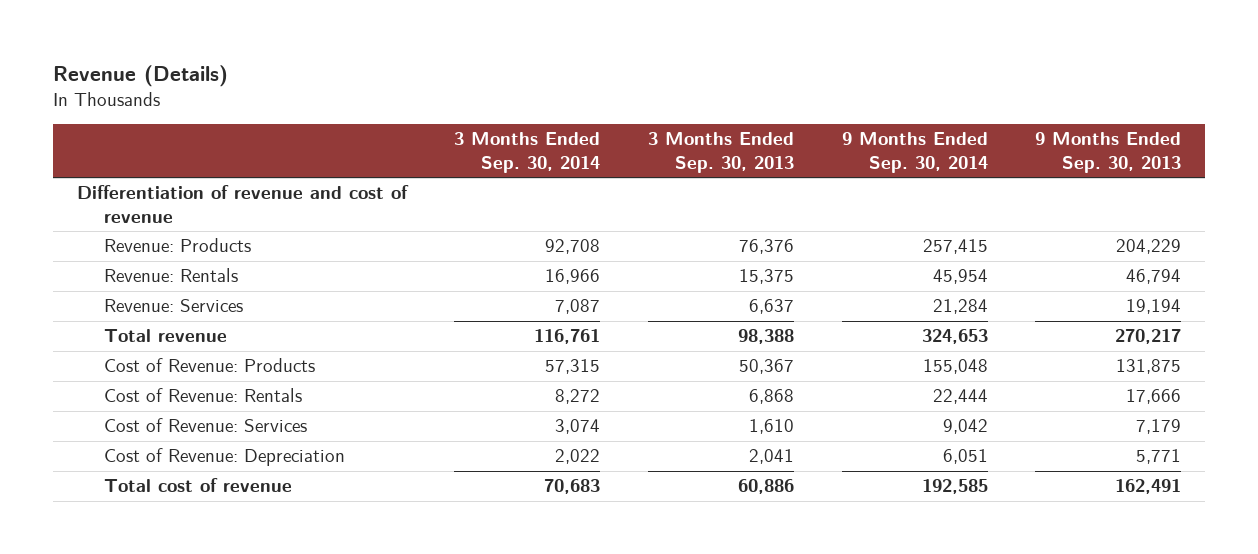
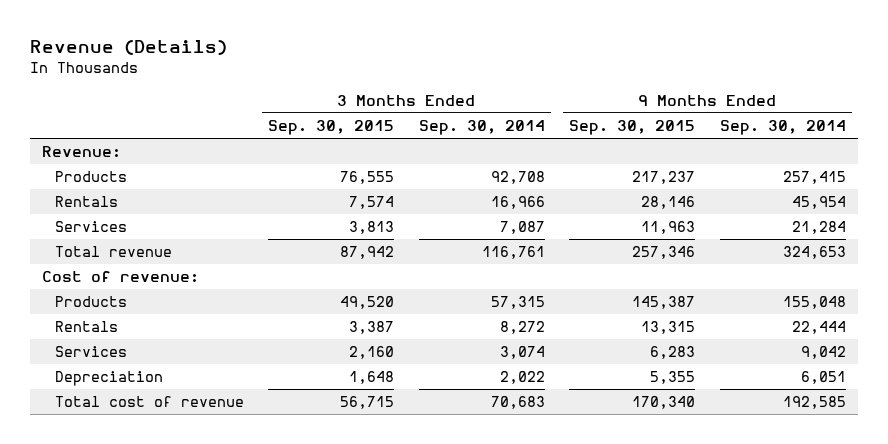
- | 3 Months Ended Sep. 30, 2014 | 3 Months Ended Sep. 30, 2013 | 9 Months Ended Sep. 30, 2014 | 9 Months Ended Sep. 30, 2013
+ | 3 Months Ended Sep. 30, 2015 | 3 Months Ended Sep. 30, 2014 | 9 Months Ended Sep. 30, 2015 | 9 Months Ended Sep. 30, 2014
- Differentiation of revenue and cost of revenue
- Revenue: Products | 92,708 | 76,376 | 257,415 | 204,229
- Revenue: Rentals | 16,966 | 15,375 | 45,954 | 46,794
- Revenue: Services | 7,087 | 6,637 | 21,284 | 19,194
+ Revenue:
+ Products | 76,555 | 92,708 | 217,237 | 257,415
+ Rentals | 7,574 | 16,966 | 28,146 | 45,954
+ Services | 3,813 | 7,087 | 11,963 | 21,284
- Cost of Revenue: Products | 57,315 | 50,367 | 155,048 | 131,875
- Cost of Revenue: Rentals | 8,272 | 6,868 | 22,444 | 17,666
- Cost of Revenue: Services | 3,074 | 1,610 | 9,042 | 7,179
- Cost of Revenue: Depreciation | 2,022 | 2,041 | 6,051 | 5,771
+ Cost of revenue:
+ Products | 49,520 | 57,315 | 145,387 | 155,048
+ Rentals | 3,387 | 8,272 | 13,315 | 22,444
+ Services | 2,160 | 3,074 | 6,283 | 9,042
+ Depreciation | 1,648 | 2,022 | 5,355 | 6,051

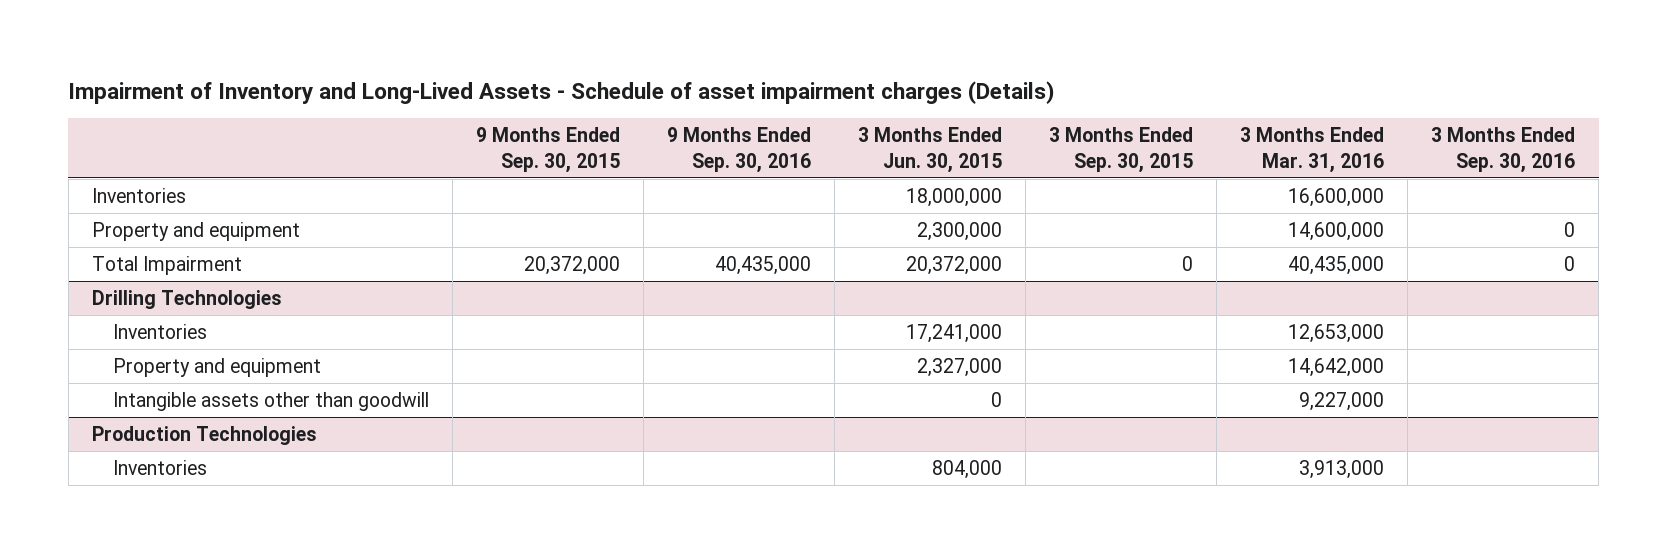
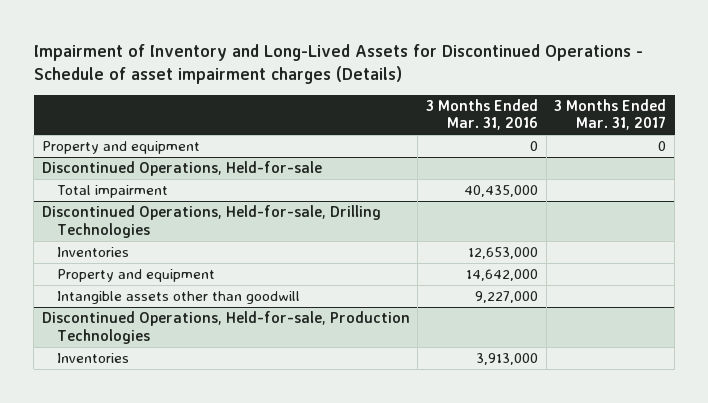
- Impairment of Inventory and Long-Lived Assets - Schedule of asset impairment charges (Details)
+ Impairment of Inventory and Long-Lived Assets for Discontinued Operations - Schedule of asset impairment charges (Details)
- | 9 Months Ended Sep. 30, 2015 | 9 Months Ended Sep. 30, 2016 | 3 Months Ended Jun. 30, 2015 | 3 Months Ended Sep. 30, 2015 | 3 Months Ended Mar. 31, 2016 | 3 Months Ended Sep. 30, 2016
+ | 3 Months Ended Mar. 31, 2016 | 3 Months Ended Mar. 31, 2017
- Inventories | | | 18,000,000 | | 16,600,000 |
- Property and equipment | | | 2,300,000 | | 14,600,000 | 0
- Total Impairment | 20,372,000 | 40,435,000 | 20,372,000 | 0 | 40,435,000 | 0
- Drilling Technologies
+ Property and equipment | 0 | 0
+ Discontinued Operations, Held-for-sale
+ Total impairment | 40,435,000 |
+ Discontinued Operations, Held-for-sale, Drilling Technologies
- Production Technologies
+ Discontinued Operations, Held-for-sale, Production Technologies

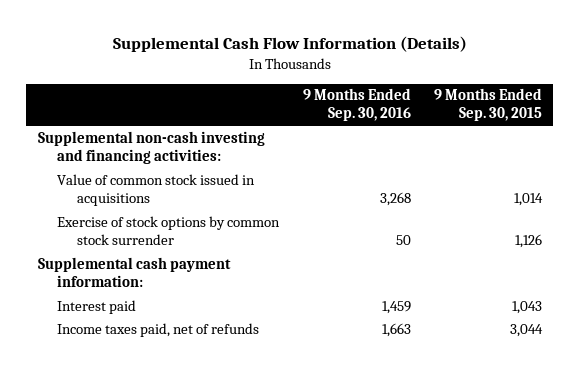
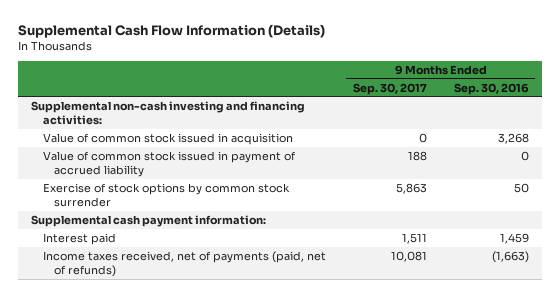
- | 9 Months Ended Sep. 30, 2016 | 9 Months Ended Sep. 30, 2015
+ | 9 Months Ended Sep. 30, 2017 | 9 Months Ended Sep. 30, 2016
- Value of common stock issued in acquisitions | 3,268 | 1,014
+ Value of common stock issued in acquisition | 0 | 3,268
+ Value of common stock issued in payment of accrued liability | 188 | 0
- Income taxes paid, net of refunds | 1,663 | 3,044
+ Income taxes received, net of payments (paid, net of refunds) | 10,081 | (1,663)

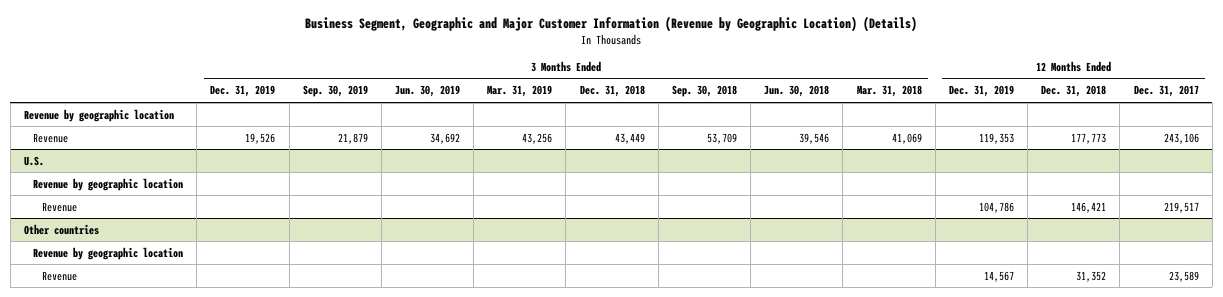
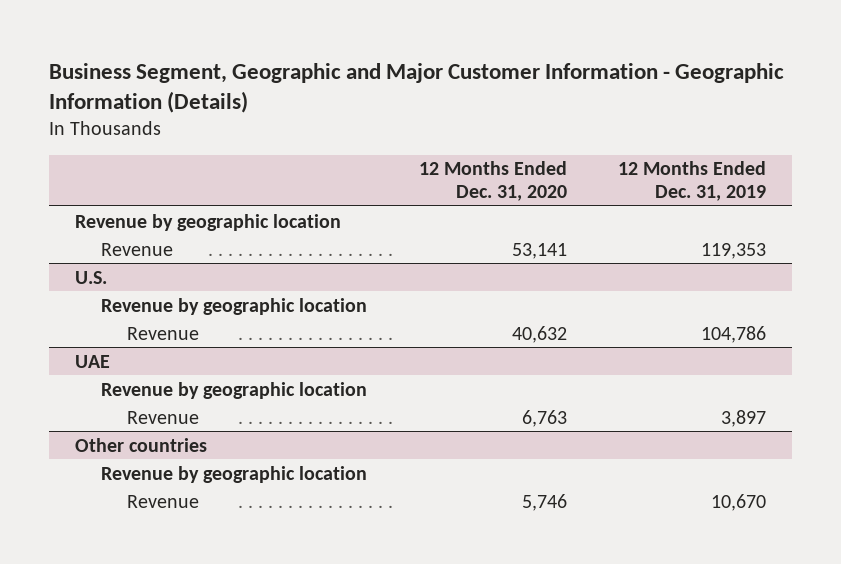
- Business Segment, Geographic and Major Customer Information (Revenue by Geographic Location) (Details)
+ Business Segment, Geographic and Major Customer Information - Geographic Information (Details)
- | 3 Months Ended Dec. 31, 2019 | 3 Months Ended Sep. 30, 2019 | 3 Months Ended Jun. 30, 2019 | 3 Months Ended Mar. 31, 2019 | 3 Months Ended Dec. 31, 2018 | 3 Months Ended Sep. 30, 2018 | 3 Months Ended Jun. 30, 2018 | 3 Months Ended Mar. 31, 2018 | 12 Months Ended Dec. 31, 2019 | 12 Months Ended Dec. 31, 2018 | 12 Months Ended Dec. 31, 2017
+ | 12 Months Ended Dec. 31, 2020 | 12 Months Ended Dec. 31, 2019
+ UAE
+ Revenue by geographic location
+ Revenue | 6,763 | 3,897
@ Other countries
- Revenue | | | | | | | | | 14,567 | 31,352 | 23,589
+ Revenue | 5,746 | 10,670

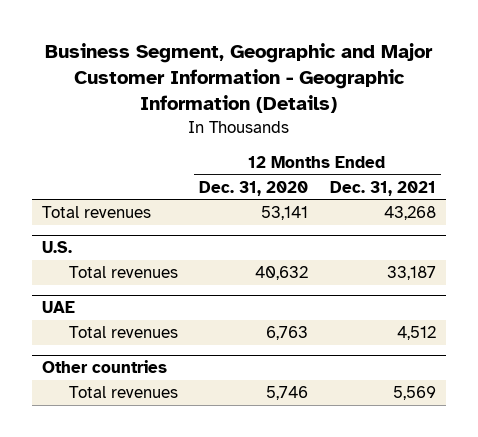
- | 12 Months Ended Dec. 31, 2020 | 12 Months Ended Dec. 31, 2019
+ | 12 Months Ended Dec. 31, 2020 | 12 Months Ended Dec. 31, 2021
- Revenue by geographic location
- Revenue | 53,141 | 119,353
+ Total revenues | 53,141 | 43,268
@ U.S.
- Revenue by geographic location
- Revenue | 40,632 | 104,786
+ Total revenues | 40,632 | 33,187
@ UAE
- Revenue by geographic location
- Revenue | 6,763 | 3,897
+ Total revenues | 6,763 | 4,512
@ Other countries
- Revenue by geographic location
- Revenue | 5,746 | 10,670
+ Total revenues | 5,746 | 5,569

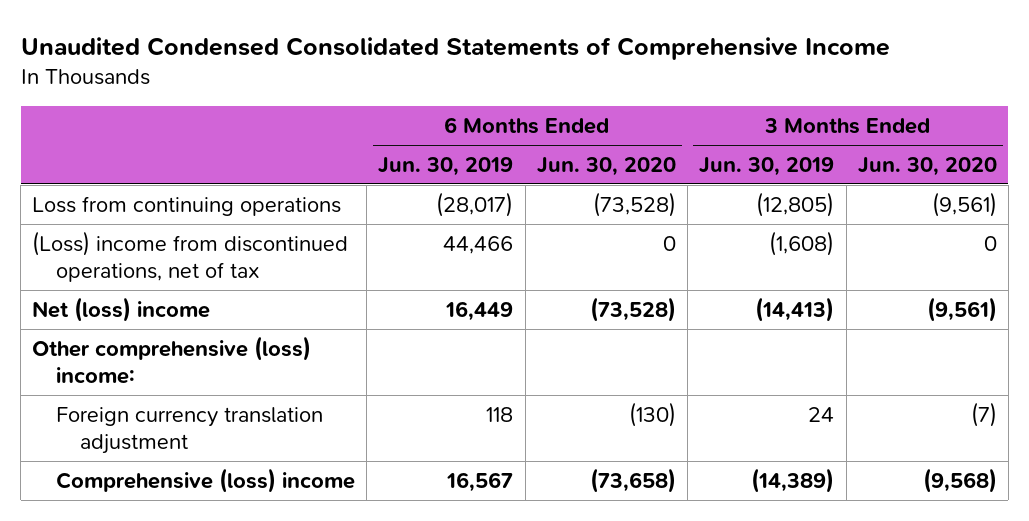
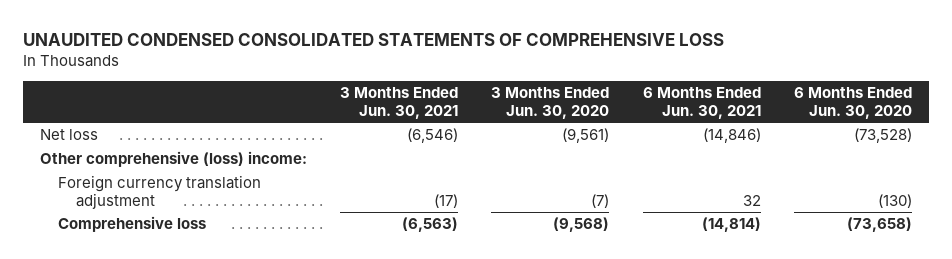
- Unaudited Condensed Consolidated Statements of Comprehensive Income
+ UNAUDITED CONDENSED CONSOLIDATED STATEMENTS OF COMPREHENSIVE LOSS
- | 6 Months Ended Jun. 30, 2019 | 6 Months Ended Jun. 30, 2020 | 3 Months Ended Jun. 30, 2019 | 3 Months Ended Jun. 30, 2020
+ | 3 Months Ended Jun. 30, 2021 | 3 Months Ended Jun. 30, 2020 | 6 Months Ended Jun. 30, 2021 | 6 Months Ended Jun. 30, 2020
- Loss from continuing operations | (28,017) | (73,528) | (12,805) | (9,561)
- (Loss) income from discontinued operations, net of tax | 44,466 | 0 | (1,608) | 0
- Net (loss) income | 16,449 | (73,528) | (14,413) | (9,561)
+ Net loss | (6,546) | (9,561) | (14,846) | (73,528)
- Comprehensive (loss) income | 16,567 | (73,658) | (14,389) | (9,568)
+ Comprehensive loss | (6,563) | (9,568) | (14,814) | (73,658)

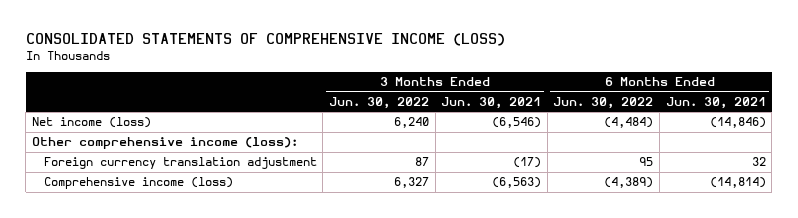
- UNAUDITED CONDENSED CONSOLIDATED STATEMENTS OF COMPREHENSIVE LOSS
+ CONSOLIDATED STATEMENTS OF COMPREHENSIVE INCOME (LOSS)
- | 3 Months Ended Jun. 30, 2021 | 3 Months Ended Jun. 30, 2020 | 6 Months Ended Jun. 30, 2021 | 6 Months Ended Jun. 30, 2020
+ | 3 Months Ended Jun. 30, 2022 | 3 Months Ended Jun. 30, 2021 | 6 Months Ended Jun. 30, 2022 | 6 Months Ended Jun. 30, 2021
- Net loss | (6,546) | (9,561) | (14,846) | (73,528)
- Other comprehensive (loss) income:
+ Net income (loss) | 6,240 | (6,546) | (4,484) | (14,846)
+ Other comprehensive income (loss):
- Comprehensive loss | (6,563) | (9,568) | (14,814) | (73,658)
+ Comprehensive income (loss) | 6,327 | (6,563) | (4,389) | (14,814)

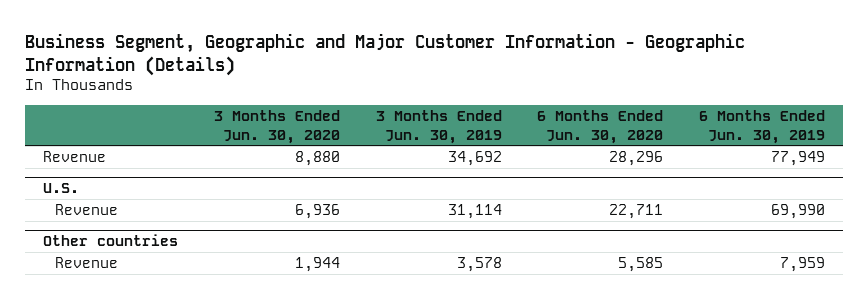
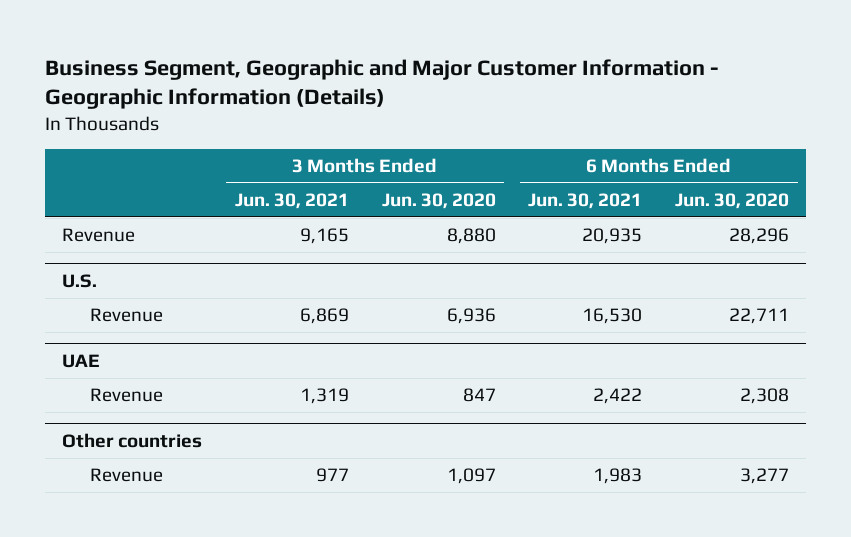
- | 3 Months Ended Jun. 30, 2020 | 3 Months Ended Jun. 30, 2019 | 6 Months Ended Jun. 30, 2020 | 6 Months Ended Jun. 30, 2019
+ | 3 Months Ended Jun. 30, 2021 | 3 Months Ended Jun. 30, 2020 | 6 Months Ended Jun. 30, 2021 | 6 Months Ended Jun. 30, 2020
+ UAE
+ Revenue | 1,319 | 847 | 2,422 | 2,308
@ Other countries
- Revenue | 1,944 | 3,578 | 5,585 | 7,959
+ Revenue | 977 | 1,097 | 1,983 | 3,277

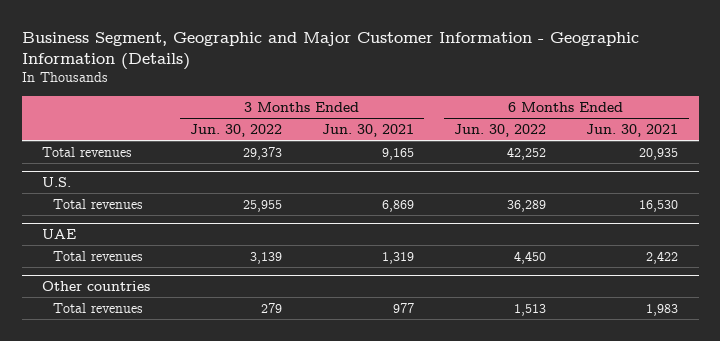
- | 3 Months Ended Jun. 30, 2021 | 3 Months Ended Jun. 30, 2020 | 6 Months Ended Jun. 30, 2021 | 6 Months Ended Jun. 30, 2020
+ | 3 Months Ended Jun. 30, 2022 | 3 Months Ended Jun. 30, 2021 | 6 Months Ended Jun. 30, 2022 | 6 Months Ended Jun. 30, 2021
- Revenue | 9,165 | 8,880 | 20,935 | 28,296
+ Total revenues | 29,373 | 9,165 | 42,252 | 20,935
@ U.S.
- Revenue | 6,869 | 6,936 | 16,530 | 22,711
+ Total revenues | 25,955 | 6,869 | 36,289 | 16,530
@ UAE
- Revenue | 1,319 | 847 | 2,422 | 2,308
+ Total revenues | 3,139 | 1,319 | 4,450 | 2,422
@ Other countries
- Revenue | 977 | 1,097 | 1,983 | 3,277
+ Total revenues | 279 | 977 | 1,513 | 1,983

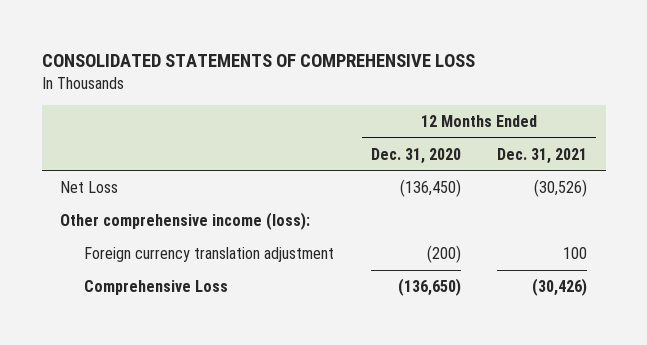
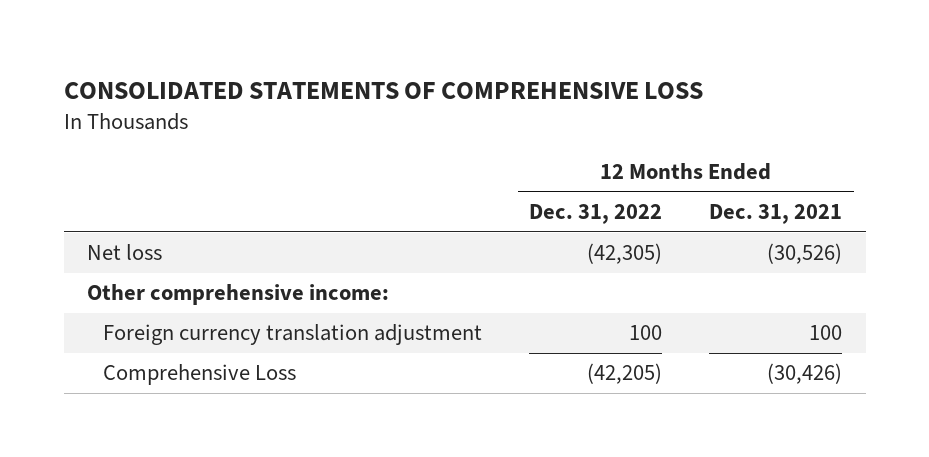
- | 12 Months Ended Dec. 31, 2020 | 12 Months Ended Dec. 31, 2021
+ | 12 Months Ended Dec. 31, 2022 | 12 Months Ended Dec. 31, 2021
- Net Loss | (136,450) | (30,526)
- Other comprehensive income (loss):
+ Net loss | (42,305) | (30,526)
+ Other comprehensive income:

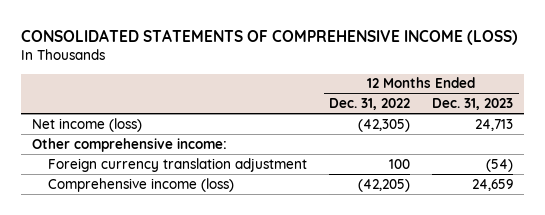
- CONSOLIDATED STATEMENTS OF COMPREHENSIVE LOSS
+ CONSOLIDATED STATEMENTS OF COMPREHENSIVE INCOME (LOSS)
- | 12 Months Ended Dec. 31, 2022 | 12 Months Ended Dec. 31, 2021
+ | 12 Months Ended Dec. 31, 2022 | 12 Months Ended Dec. 31, 2023
- Net loss | (42,305) | (30,526)
+ Net income (loss) | (42,305) | 24,713
- Comprehensive Loss | (42,205) | (30,426)
+ Comprehensive income (loss) | (42,205) | 24,659

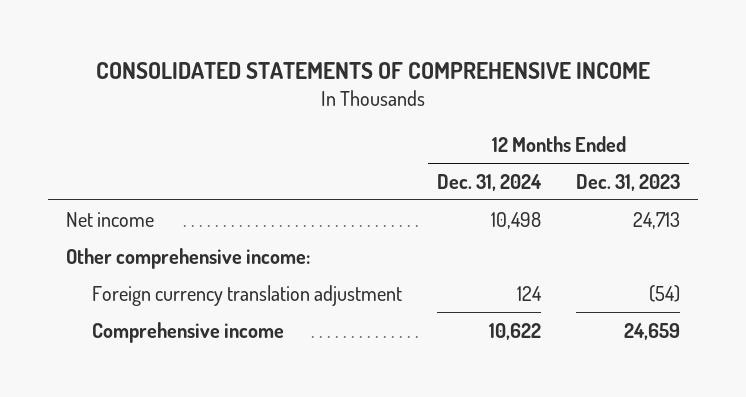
- CONSOLIDATED STATEMENTS OF COMPREHENSIVE INCOME (LOSS)
+ CONSOLIDATED STATEMENTS OF COMPREHENSIVE INCOME
- | 12 Months Ended Dec. 31, 2022 | 12 Months Ended Dec. 31, 2023
+ | 12 Months Ended Dec. 31, 2024 | 12 Months Ended Dec. 31, 2023
- Net income (loss) | (42,305) | 24,713
+ Net income | 10,498 | 24,713
- Comprehensive income (loss) | (42,205) | 24,659
+ Comprehensive income | 10,622 | 24,659

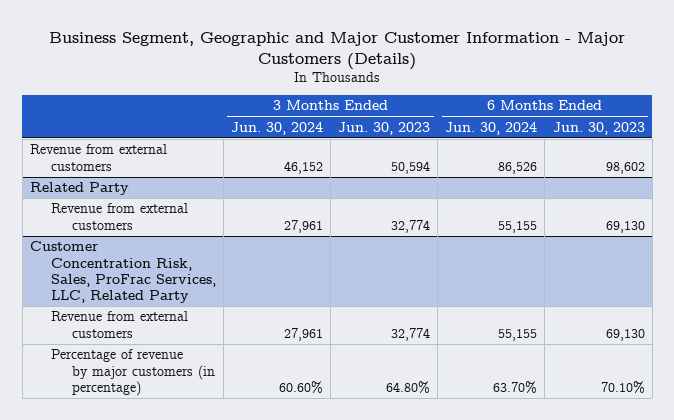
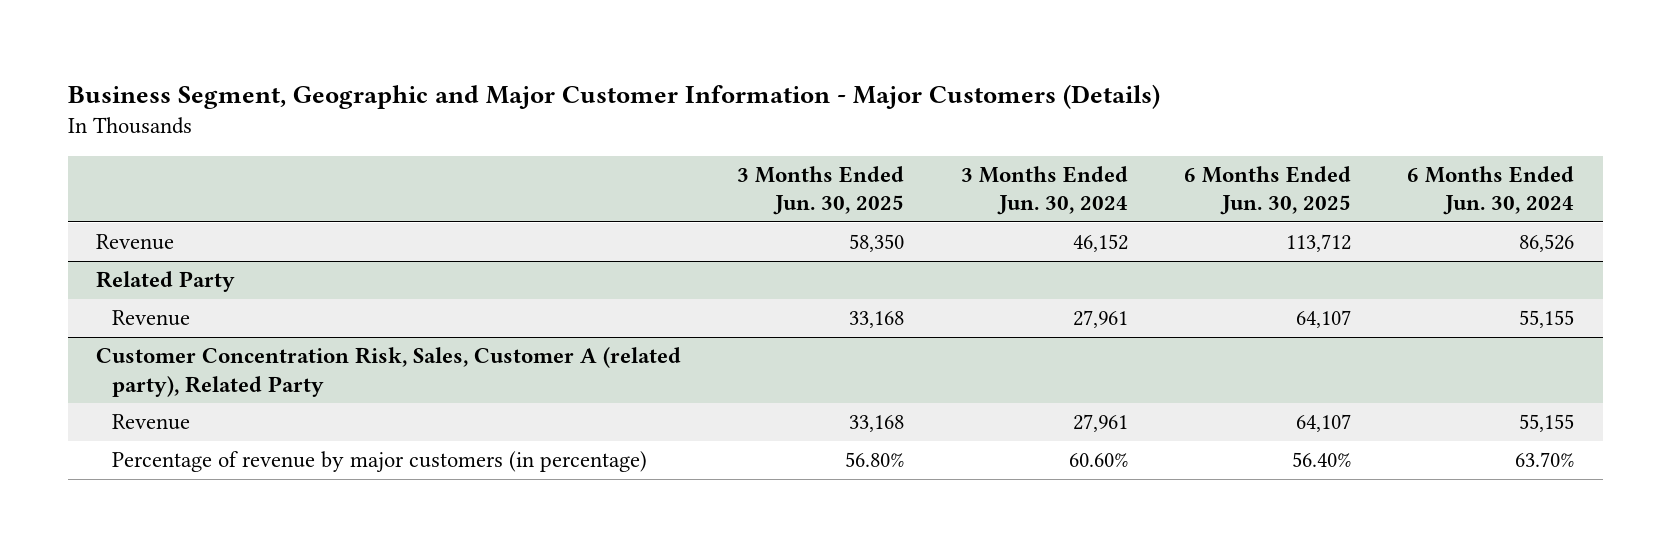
- | 3 Months Ended Jun. 30, 2024 | 3 Months Ended Jun. 30, 2023 | 6 Months Ended Jun. 30, 2024 | 6 Months Ended Jun. 30, 2023
+ | 3 Months Ended Jun. 30, 2025 | 3 Months Ended Jun. 30, 2024 | 6 Months Ended Jun. 30, 2025 | 6 Months Ended Jun. 30, 2024
- Revenue from external customers | 46,152 | 50,594 | 86,526 | 98,602
+ Revenue | 58,350 | 46,152 | 113,712 | 86,526
@ Related Party
- Revenue from external customers | 27,961 | 32,774 | 55,155 | 69,130
- Customer Concentration Risk, Sales, ProFrac Services, LLC, Related Party
- Revenue from external customers | 27,961 | 32,774 | 55,155 | 69,130
@ Related Party
+ Revenue | 33,168 | 27,961 | 64,107 | 55,155
+ Customer Concentration Risk, Sales, Customer A (related party), Related Party
+ Revenue | 33,168 | 27,961 | 64,107 | 55,155

